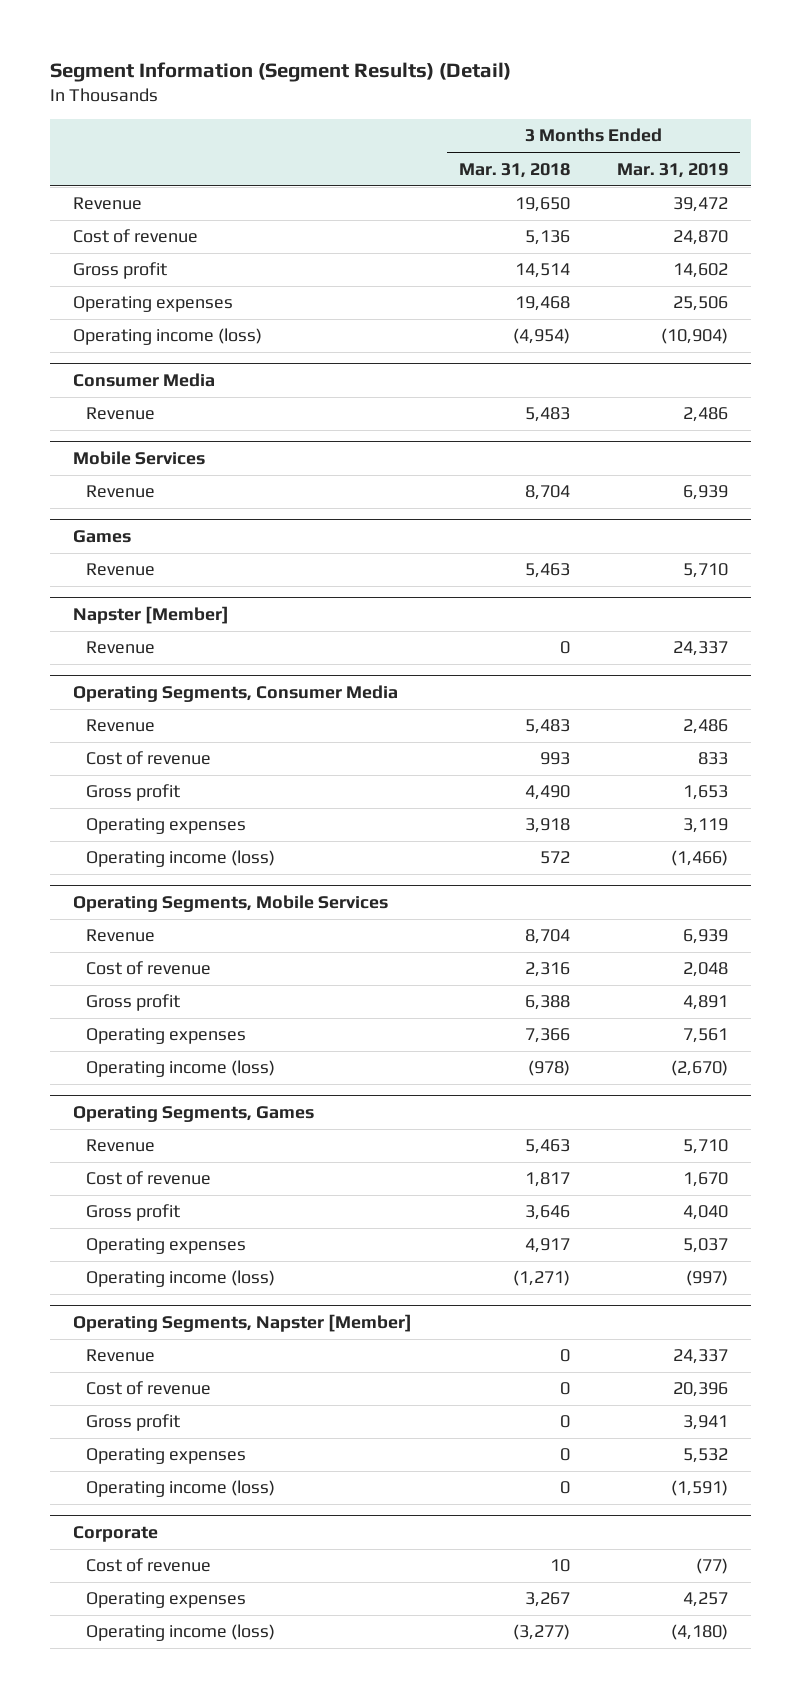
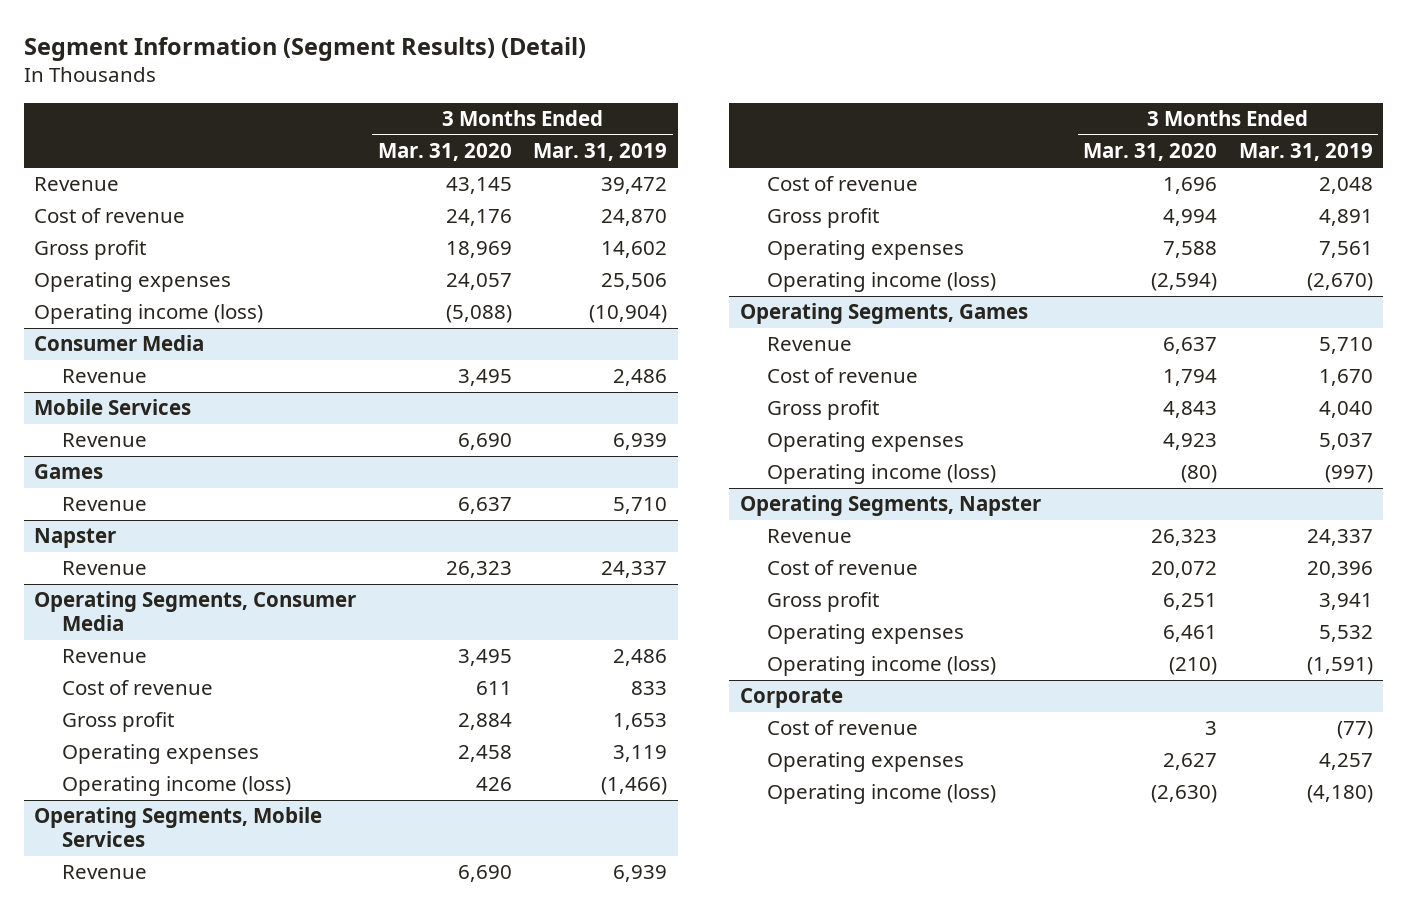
- | 3 Months Ended Mar. 31, 2018 | 3 Months Ended Mar. 31, 2019
+ | 3 Months Ended Mar. 31, 2020 | 3 Months Ended Mar. 31, 2019
- Napster [Member]
+ Napster
- Operating Segments, Napster [Member]
+ Operating Segments, Napster

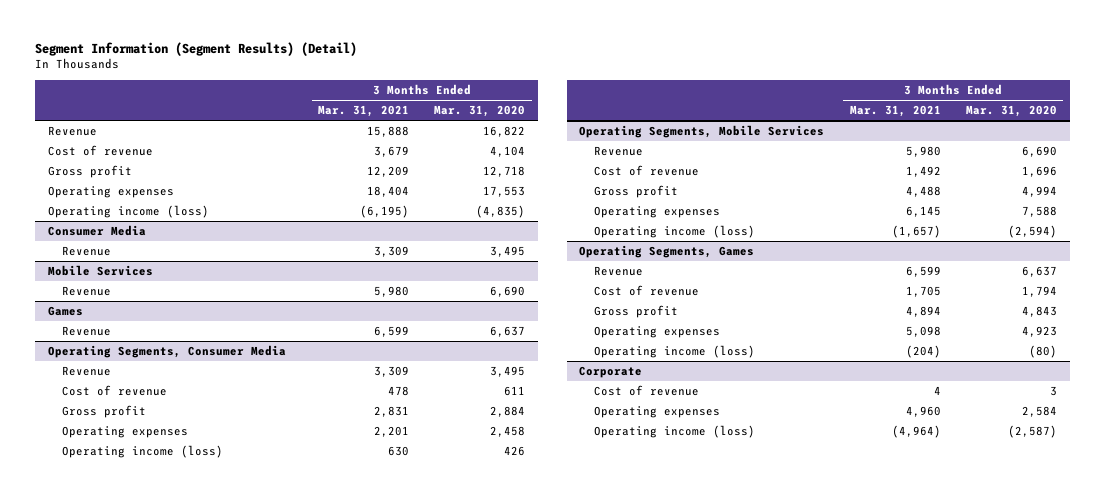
- | 3 Months Ended Mar. 31, 2020 | 3 Months Ended Mar. 31, 2019
+ | 3 Months Ended Mar. 31, 2021 | 3 Months Ended Mar. 31, 2020
- Revenue | 43,145 | 39,472
- Cost of revenue | 24,176 | 24,870
- Gross profit | 18,969 | 14,602
- Operating expenses | 24,057 | 25,506
- Operating income (loss) | (5,088) | (10,904)
+ Revenue | 15,888 | 16,822
+ Cost of revenue | 3,679 | 4,104
+ Gross profit | 12,209 | 12,718
+ Operating expenses | 18,404 | 17,553
+ Operating income (loss) | (6,195) | (4,835)
- Napster
- Revenue | 26,323 | 24,337
- Operating Segments, Napster
- Revenue | 26,323 | 24,337
- Cost of revenue | 20,072 | 20,396
- Gross profit | 6,251 | 3,941
- Operating expenses | 6,461 | 5,532
- Operating income (loss) | (210) | (1,591)
@ Corporate
- Operating expenses | 2,627 | 4,257
- Operating income (loss) | (2,630) | (4,180)
+ Operating expenses | 4,960 | 2,584
+ Operating income (loss) | (4,964) | (2,587)

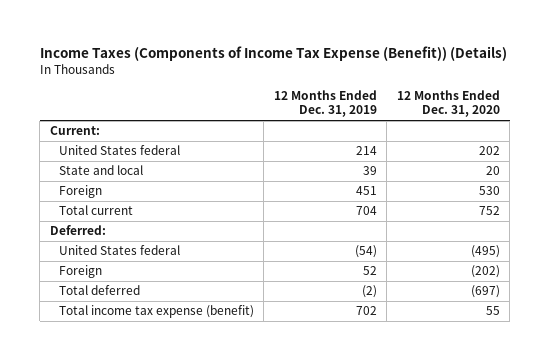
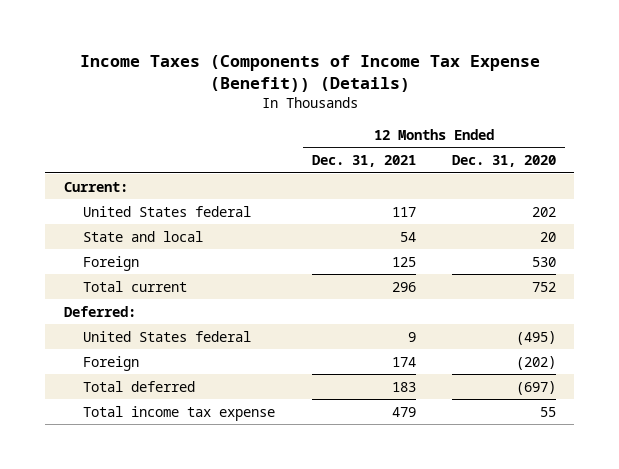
- | 12 Months Ended Dec. 31, 2019 | 12 Months Ended Dec. 31, 2020
+ | 12 Months Ended Dec. 31, 2021 | 12 Months Ended Dec. 31, 2020
- Total income tax expense (benefit) | 702 | 55
+ Total income tax expense | 479 | 55

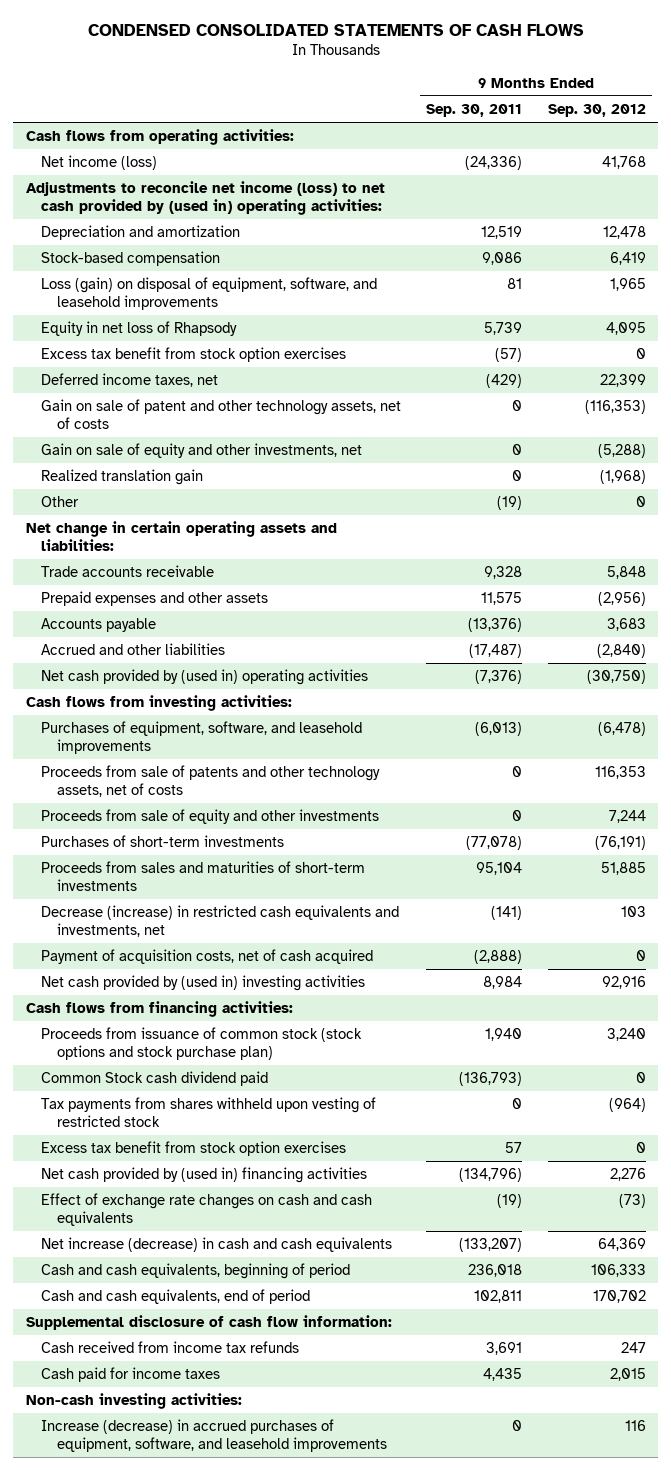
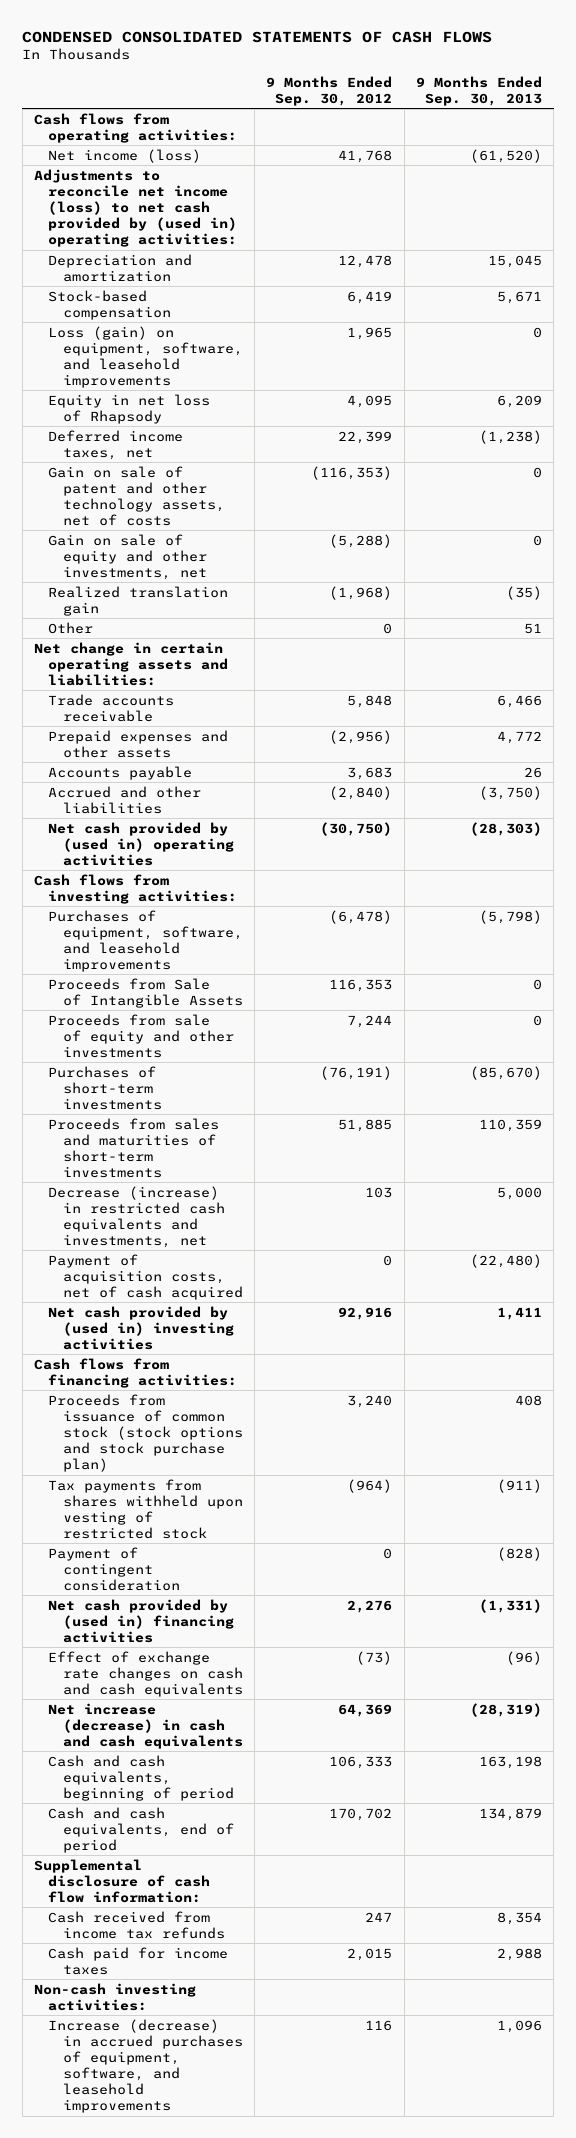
- | 9 Months Ended Sep. 30, 2011 | 9 Months Ended Sep. 30, 2012
+ | 9 Months Ended Sep. 30, 2012 | 9 Months Ended Sep. 30, 2013
- Loss (gain) on disposal of equipment, software, and leasehold improvements | 81 | 1,965
+ Loss (gain) on equipment, software, and leasehold improvements | 1,965 | 0
- Excess tax benefit from stock option exercises | (57) | 0
- Proceeds from sale of patents and other technology assets, net of costs | 0 | 116,353
+ Proceeds from Sale of Intangible Assets | 116,353 | 0
- Common Stock cash dividend paid | (136,793) | 0
- Excess tax benefit from stock option exercises | 57 | 0
+ Payment of contingent consideration | 0 | (828)

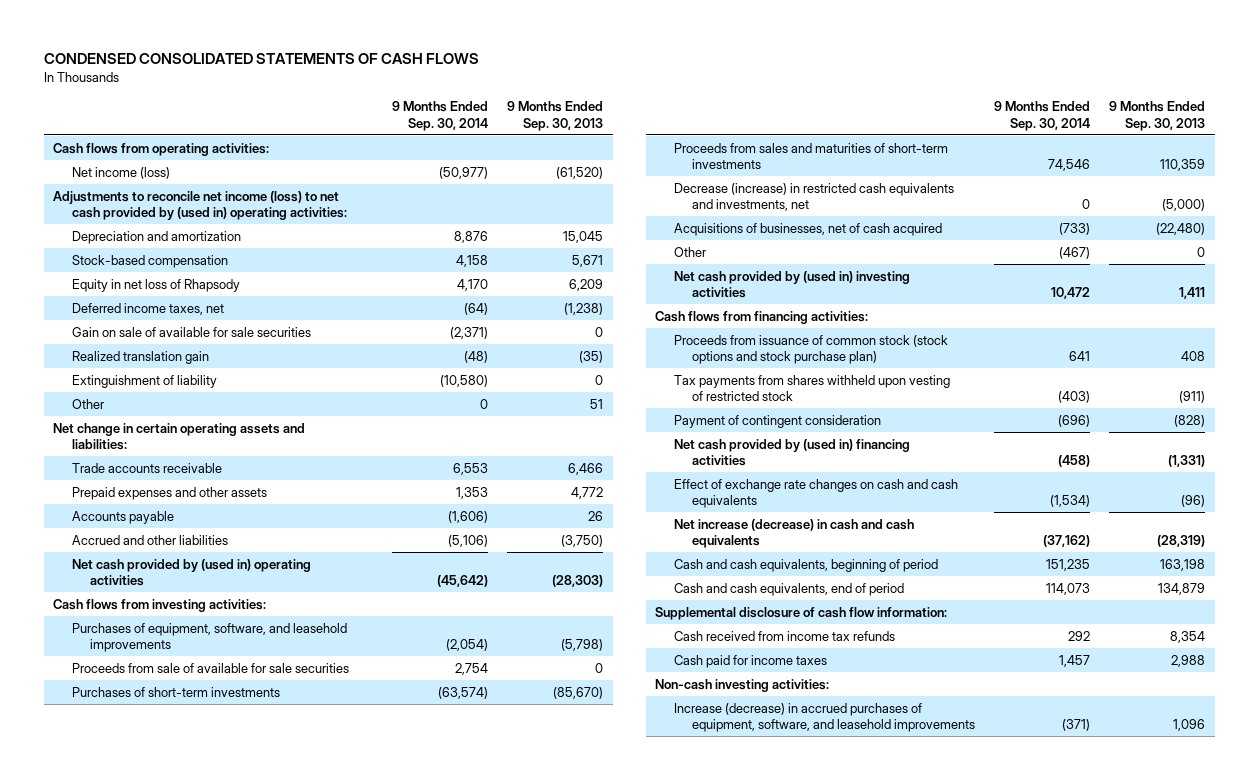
- | 9 Months Ended Sep. 30, 2012 | 9 Months Ended Sep. 30, 2013
+ | 9 Months Ended Sep. 30, 2014 | 9 Months Ended Sep. 30, 2013
- Loss (gain) on equipment, software, and leasehold improvements | 1,965 | 0
- Gain on sale of patent and other technology assets, net of costs | (116,353) | 0
- Gain on sale of equity and other investments, net | (5,288) | 0
+ Gain on sale of available for sale securities | (2,371) | 0
+ Extinguishment of liability | (10,580) | 0
- Proceeds from Sale of Intangible Assets | 116,353 | 0
- Proceeds from sale of equity and other investments | 7,244 | 0
+ Proceeds from sale of available for sale securities | 2,754 | 0
- Decrease (increase) in restricted cash equivalents and investments, net | 103 | 5,000
- Payment of acquisition costs, net of cash acquired | 0 | (22,480)
+ Decrease (increase) in restricted cash equivalents and investments, net | 0 | (5,000)
+ Acquisitions of businesses, net of cash acquired | (733) | (22,480)
+ Other | (467) | 0

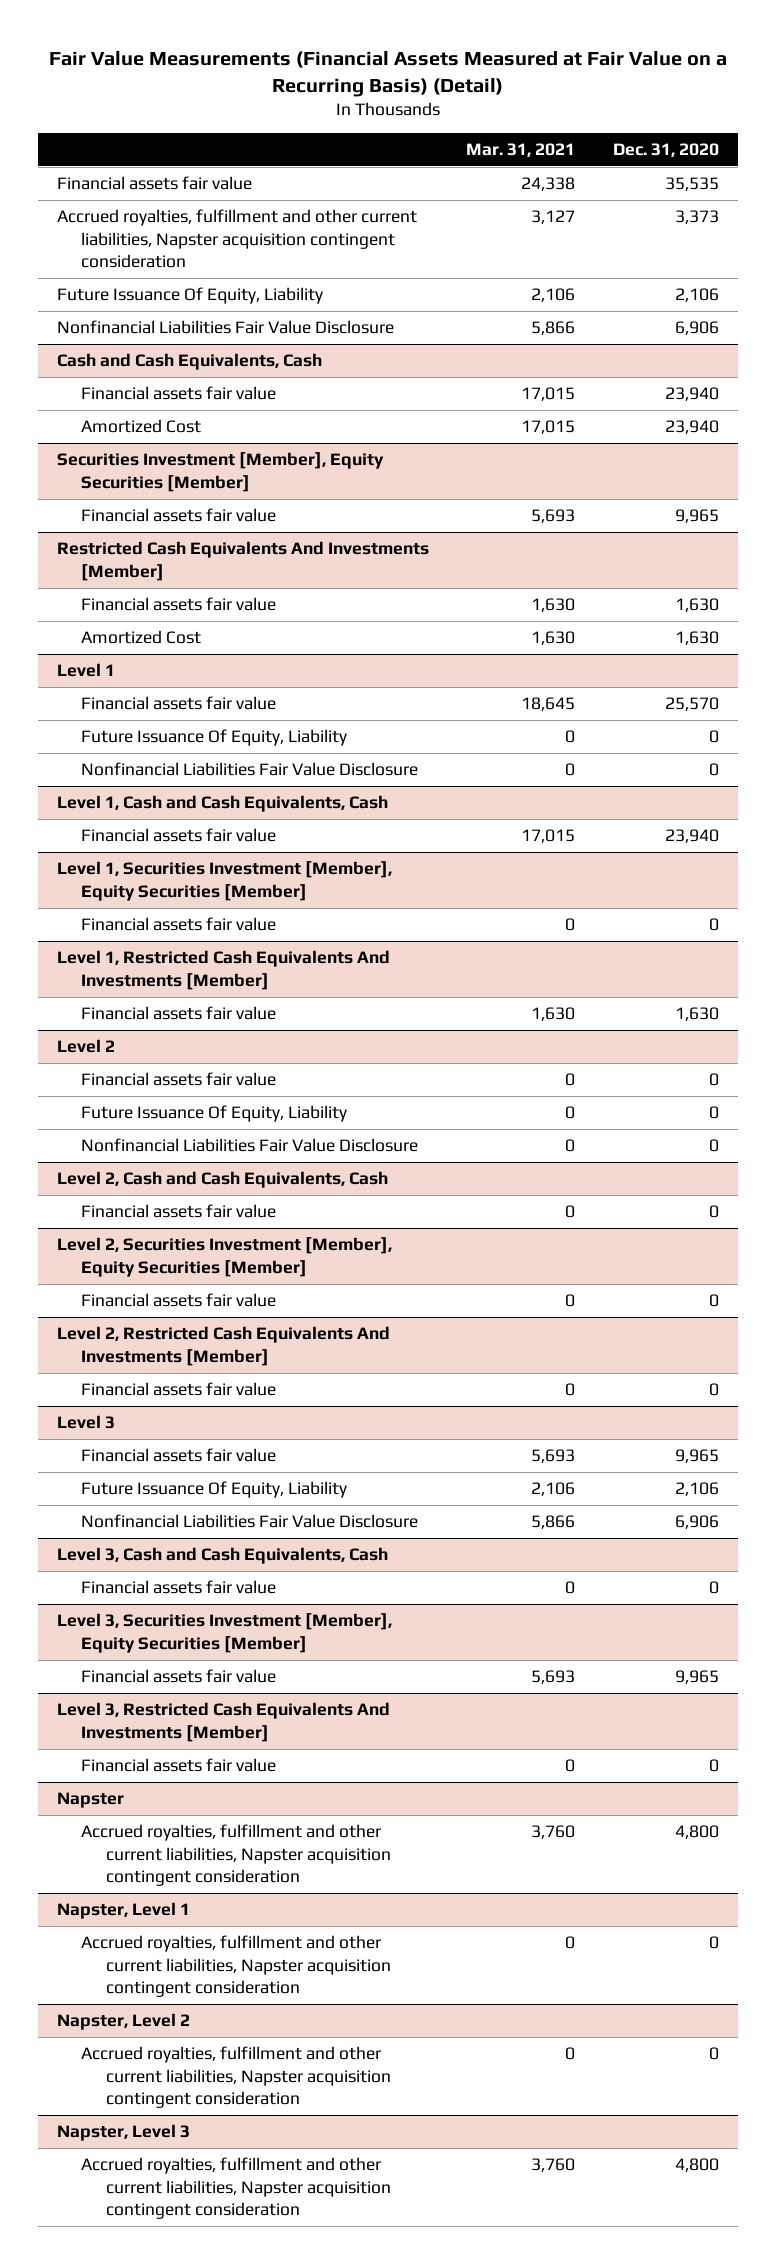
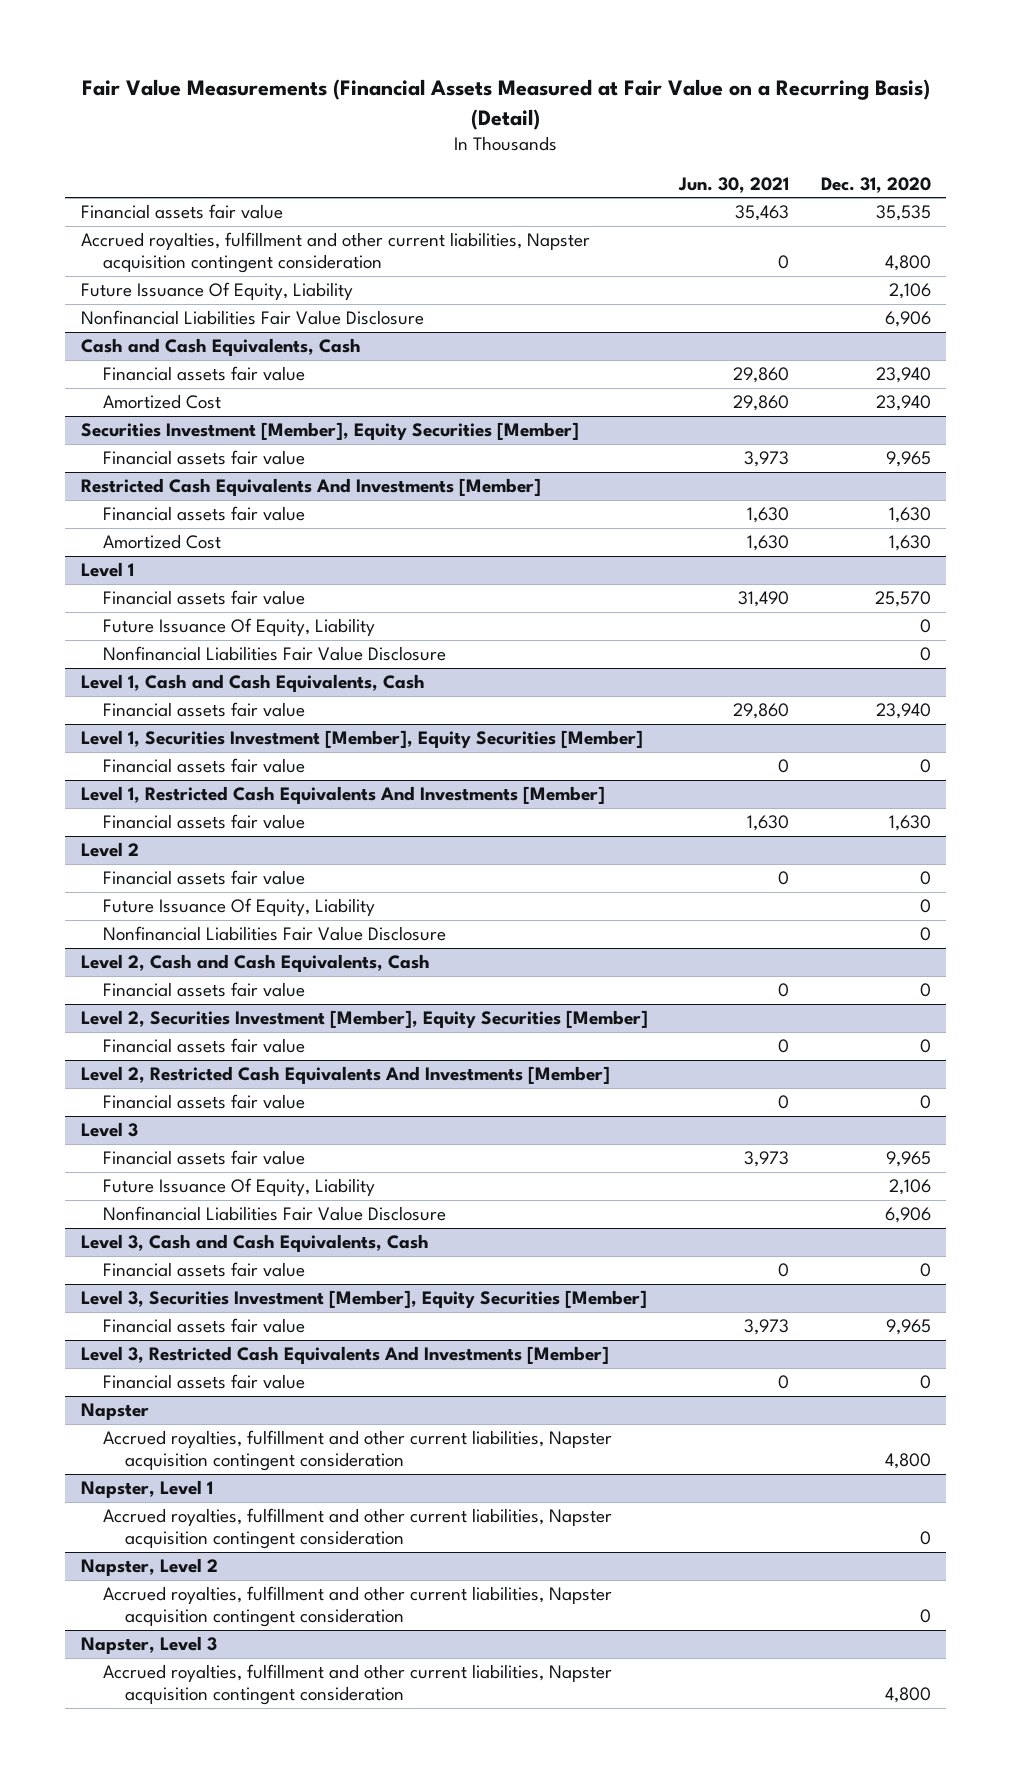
- | Mar. 31, 2021 | Dec. 31, 2020
+ | Jun. 30, 2021 | Dec. 31, 2020
- Accrued royalties, fulfillment and other current liabilities, Napster acquisition contingent consideration | 3,127 | 3,373
+ Accrued royalties, fulfillment and other current liabilities, Napster acquisition contingent consideration | 0 | 4,800

